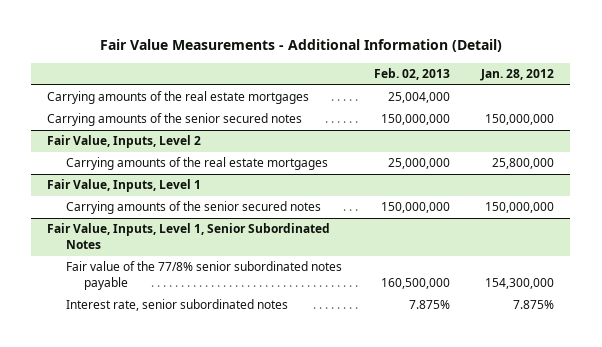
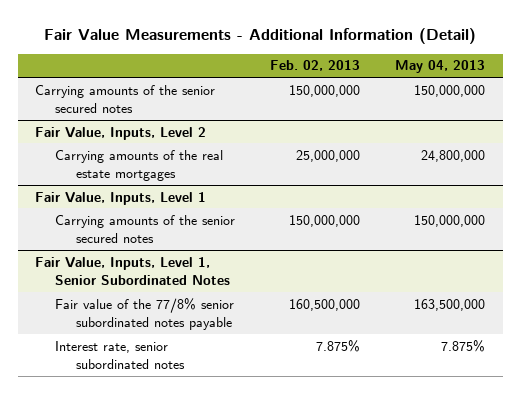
- | Feb. 02, 2013 | Jan. 28, 2012
+ | Feb. 02, 2013 | May 04, 2013
- Carrying amounts of the real estate mortgages | 25,004,000 |

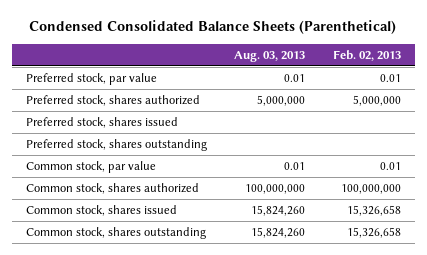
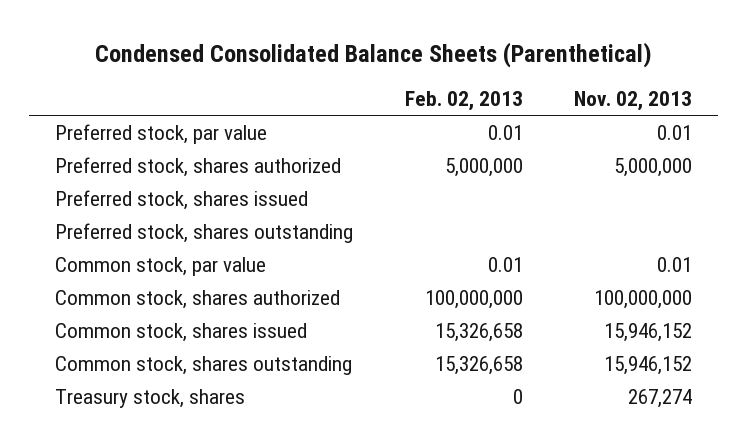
- | Aug. 03, 2013 | Feb. 02, 2013
+ | Feb. 02, 2013 | Nov. 02, 2013
+ Treasury stock, shares | 0 | 267,274

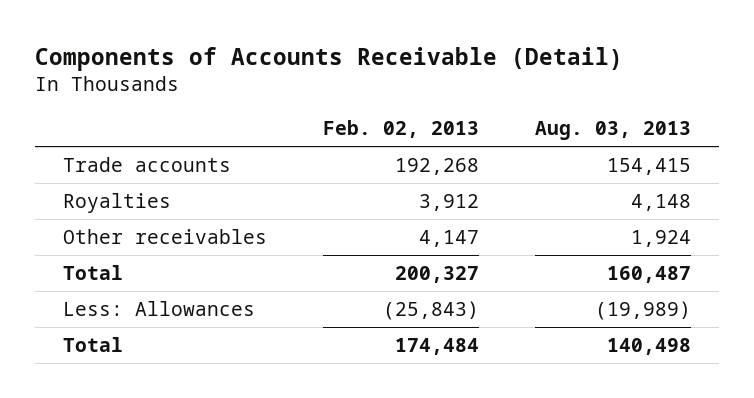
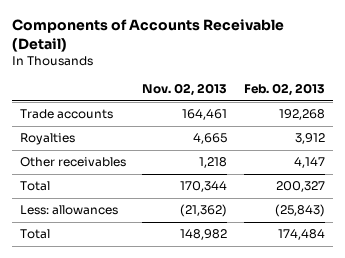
- | Feb. 02, 2013 | Aug. 03, 2013
+ | Nov. 02, 2013 | Feb. 02, 2013
- Less: Allowances | (25,843) | (19,989)
+ Less: allowances | (21,362) | (25,843)

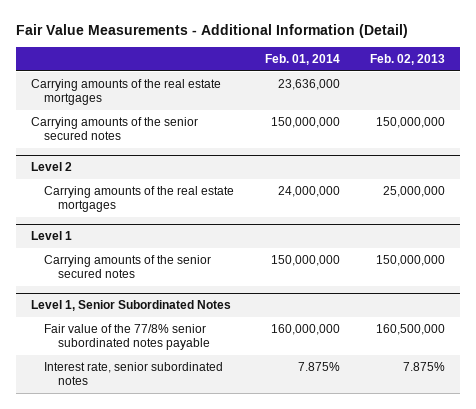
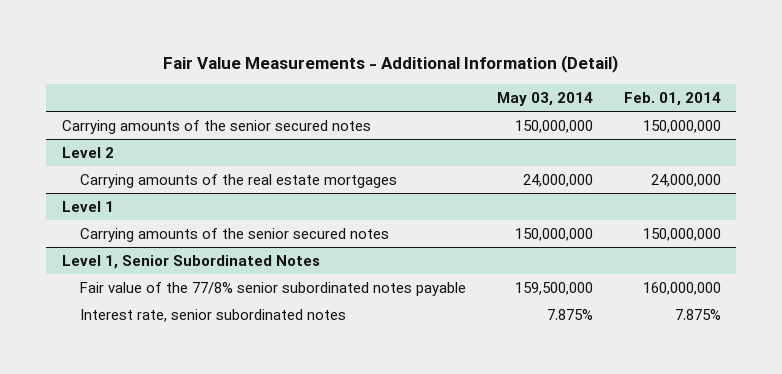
- | Feb. 01, 2014 | Feb. 02, 2013
+ | May 03, 2014 | Feb. 01, 2014
- Carrying amounts of the real estate mortgages | 23,636,000 |

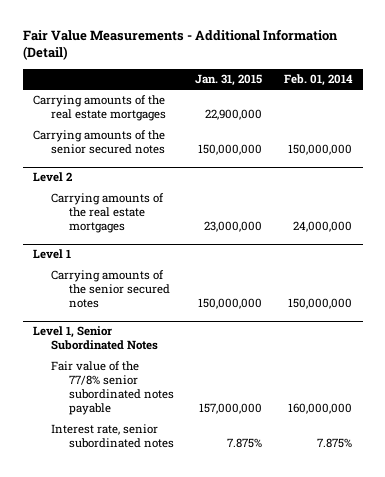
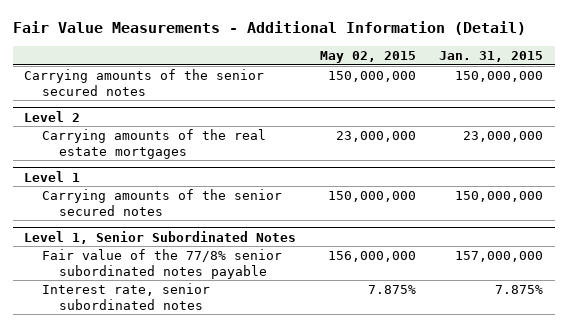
- | Jan. 31, 2015 | Feb. 01, 2014
+ | May 02, 2015 | Jan. 31, 2015
- Carrying amounts of the real estate mortgages | 22,900,000 |

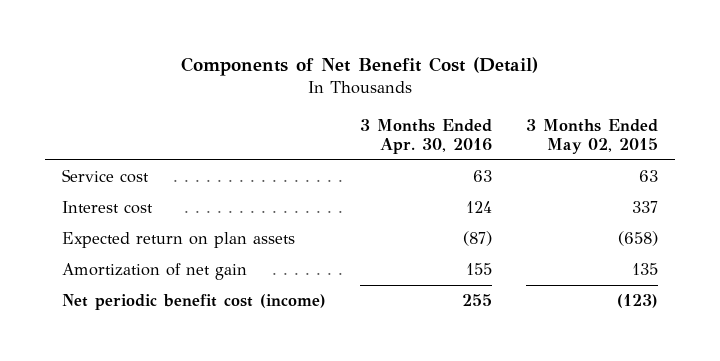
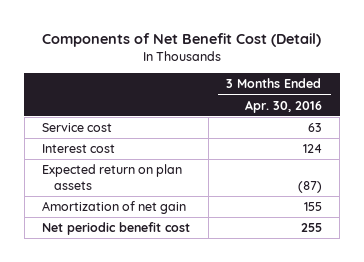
- | 3 Months Ended Apr. 30, 2016 | 3 Months Ended May 02, 2015
+ | 3 Months Ended Apr. 30, 2016
- Net periodic benefit cost (income) | 255 | (123)
+ Net periodic benefit cost | 255

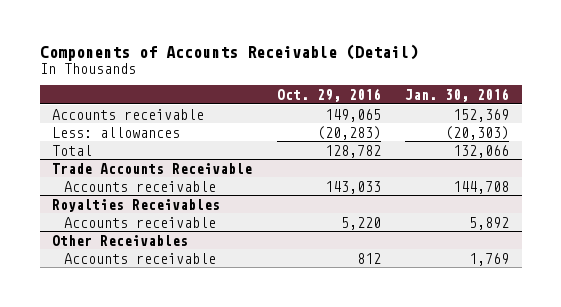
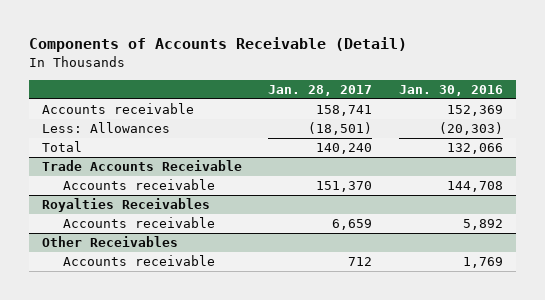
- | Oct. 29, 2016 | Jan. 30, 2016
+ | Jan. 28, 2017 | Jan. 30, 2016
- Less: allowances | (20,283) | (20,303)
+ Less: Allowances | (18,501) | (20,303)

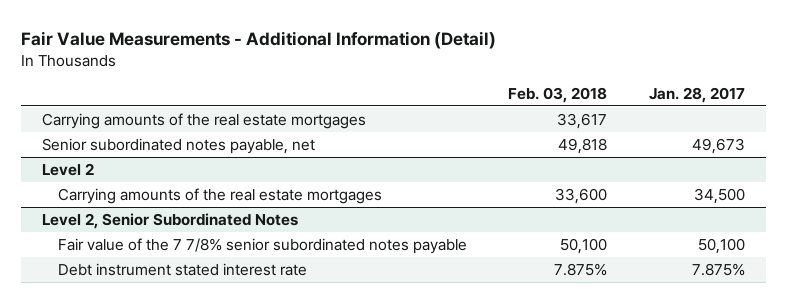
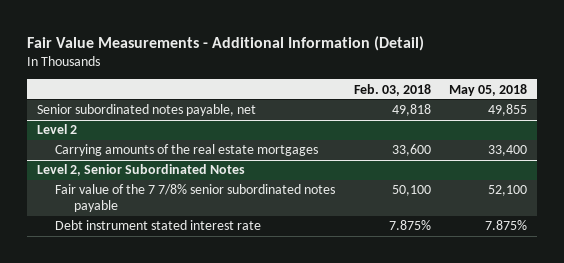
- | Feb. 03, 2018 | Jan. 28, 2017
+ | Feb. 03, 2018 | May 05, 2018
- Carrying amounts of the real estate mortgages | 33,617 |

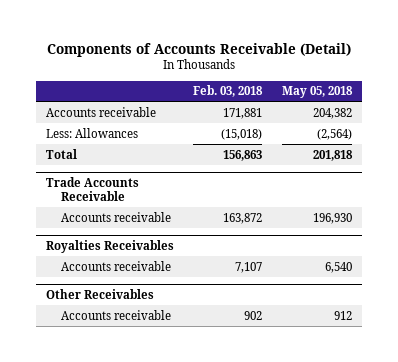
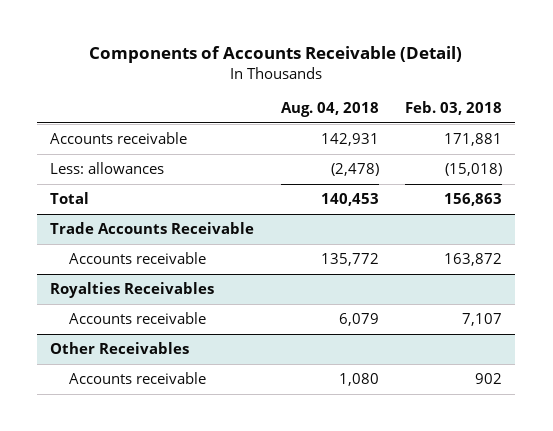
- | Feb. 03, 2018 | May 05, 2018
+ | Aug. 04, 2018 | Feb. 03, 2018
- Less: Allowances | (15,018) | (2,564)
+ Less: allowances | (2,478) | (15,018)

